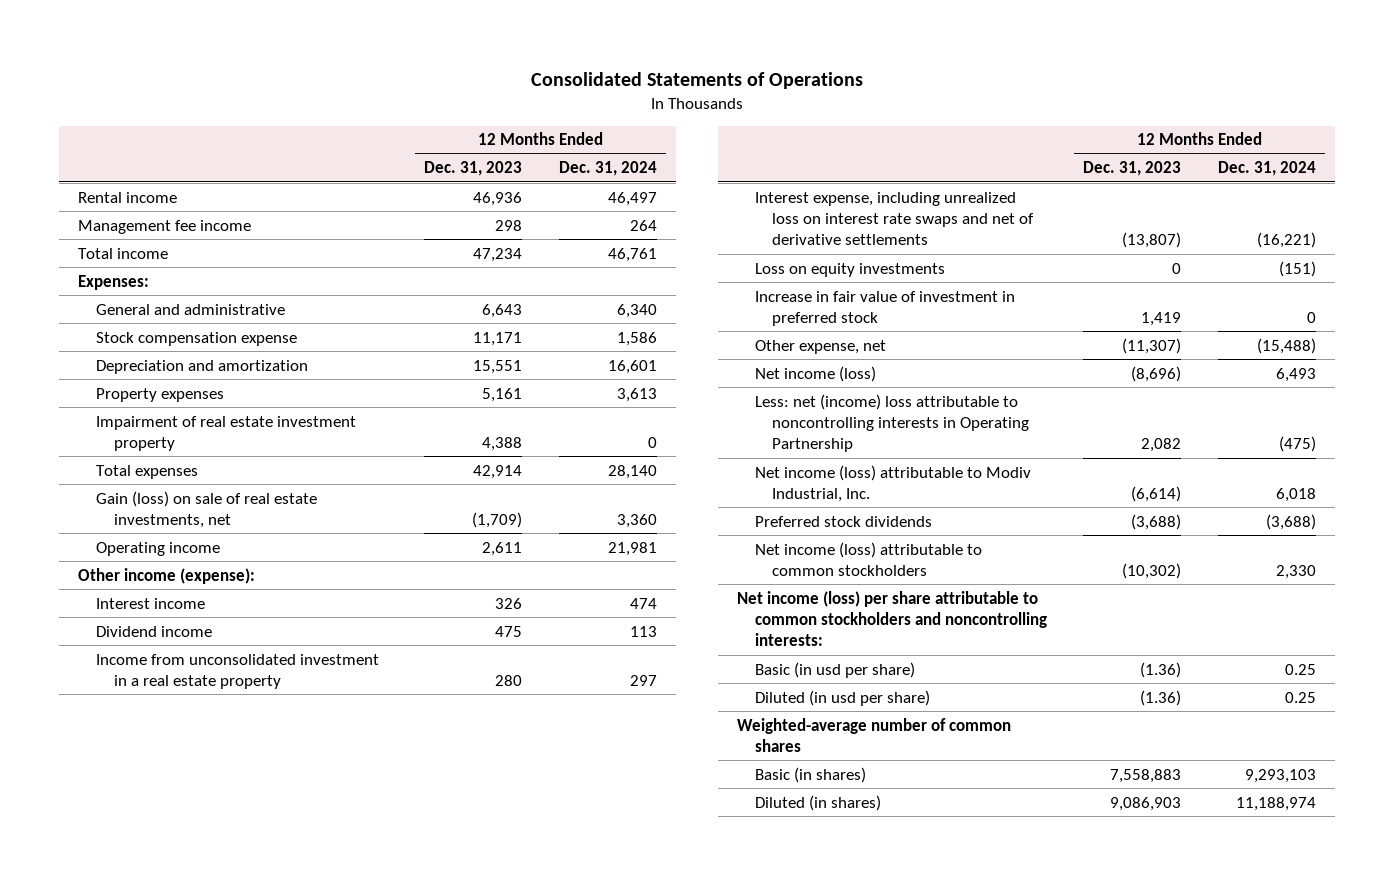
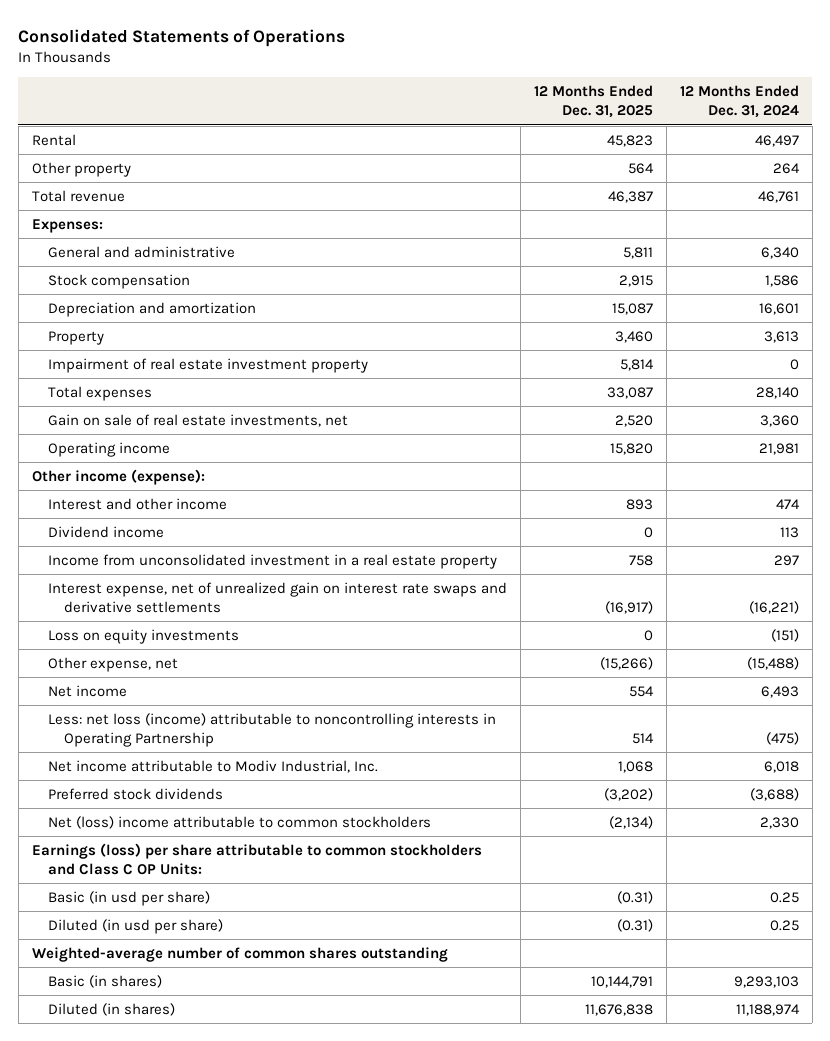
- | 12 Months Ended Dec. 31, 2023 | 12 Months Ended Dec. 31, 2024
+ | 12 Months Ended Dec. 31, 2025 | 12 Months Ended Dec. 31, 2024
- Rental income | 46,936 | 46,497
- Management fee income | 298 | 264
- Total income | 47,234 | 46,761
+ Rental | 45,823 | 46,497
+ Other property | 564 | 264
+ Total revenue | 46,387 | 46,761
- Stock compensation expense | 11,171 | 1,586
+ Stock compensation | 2,915 | 1,586
- Property expenses | 5,161 | 3,613
+ Property | 3,460 | 3,613
- Gain (loss) on sale of real estate investments, net | (1,709) | 3,360
+ Gain on sale of real estate investments, net | 2,520 | 3,360
- Interest income | 326 | 474
+ Interest and other income | 893 | 474
- Interest expense, including unrealized loss on interest rate swaps and net of derivative settlements | (13,807) | (16,221)
+ Interest expense, net of unrealized gain on interest rate swaps and derivative settlements | (16,917) | (16,221)
- Increase in fair value of investment in preferred stock | 1,419 | 0
- Net income (loss) | (8,696) | 6,493
- Less: net (income) loss attributable to noncontrolling interests in Operating Partnership | 2,082 | (475)
- Net income (loss) attributable to Modiv Industrial, Inc. | (6,614) | 6,018
+ Net income | 554 | 6,493
+ Less: net loss (income) attributable to noncontrolling interests in Operating Partnership | 514 | (475)
+ Net income attributable to Modiv Industrial, Inc. | 1,068 | 6,018
- Net income (loss) attributable to common stockholders | (10,302) | 2,330
- Net income (loss) per share attributable to common stockholders and noncontrolling interests:
+ Net (loss) income attributable to common stockholders | (2,134) | 2,330
+ Earnings (loss) per share attributable to common stockholders and Class C OP Units:
- Weighted-average number of common shares
+ Weighted-average number of common shares outstanding

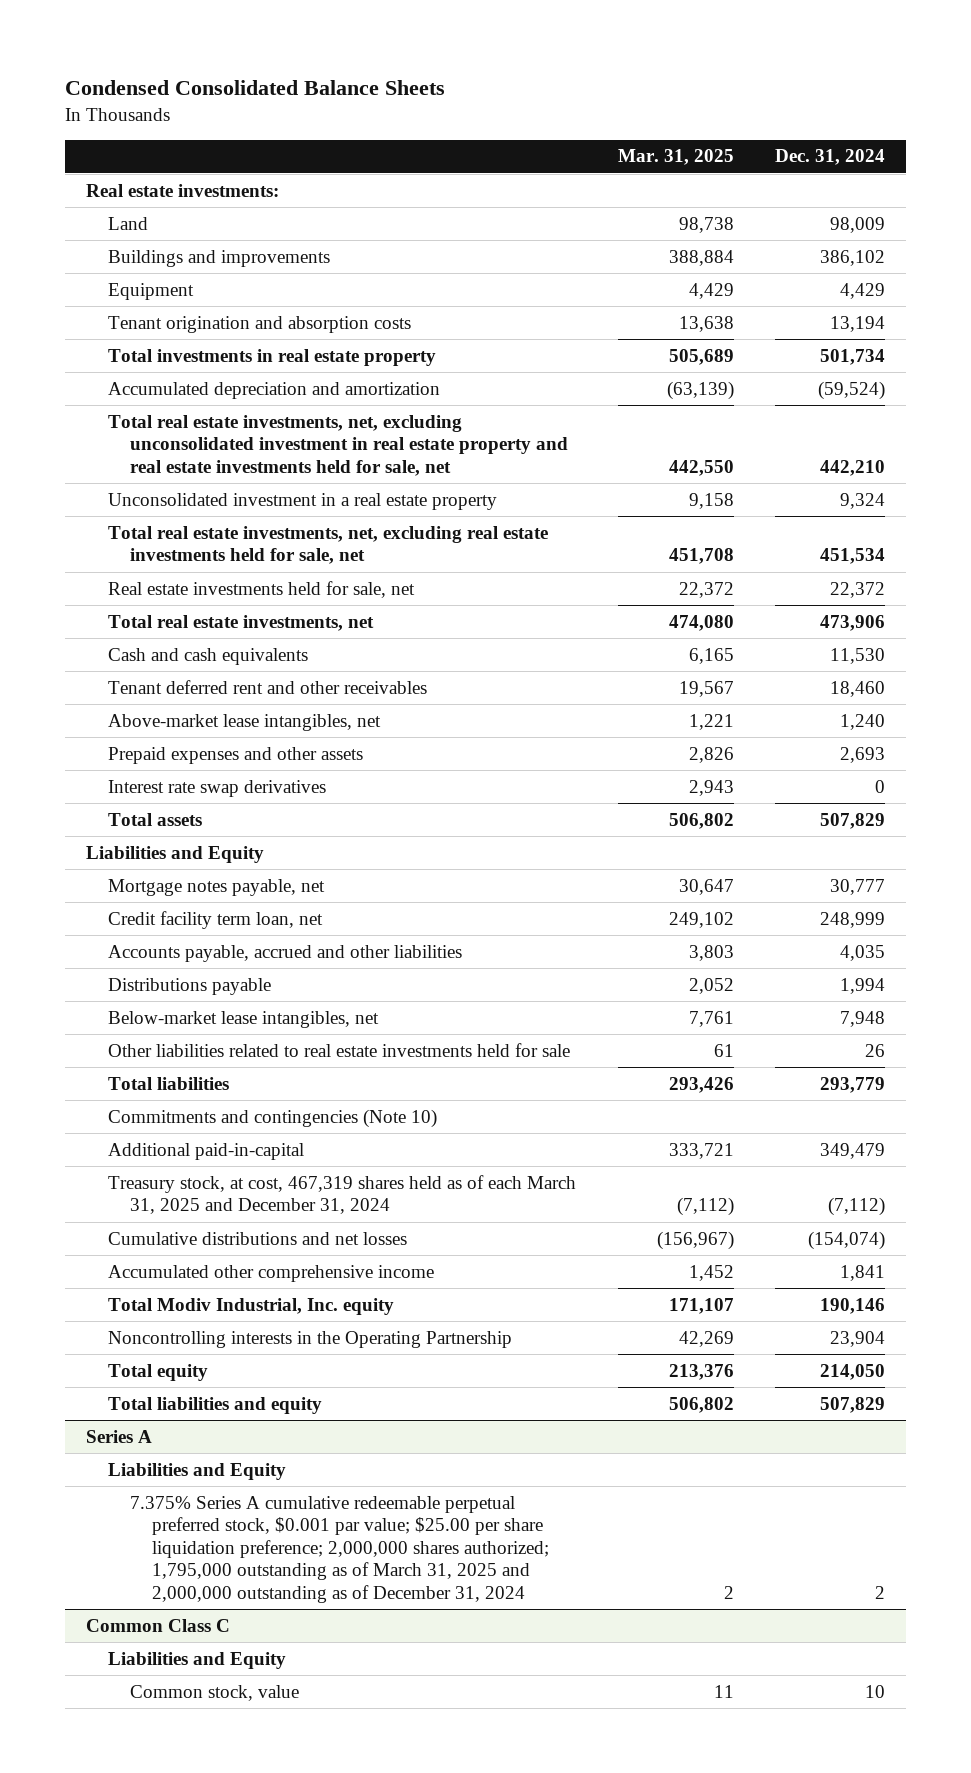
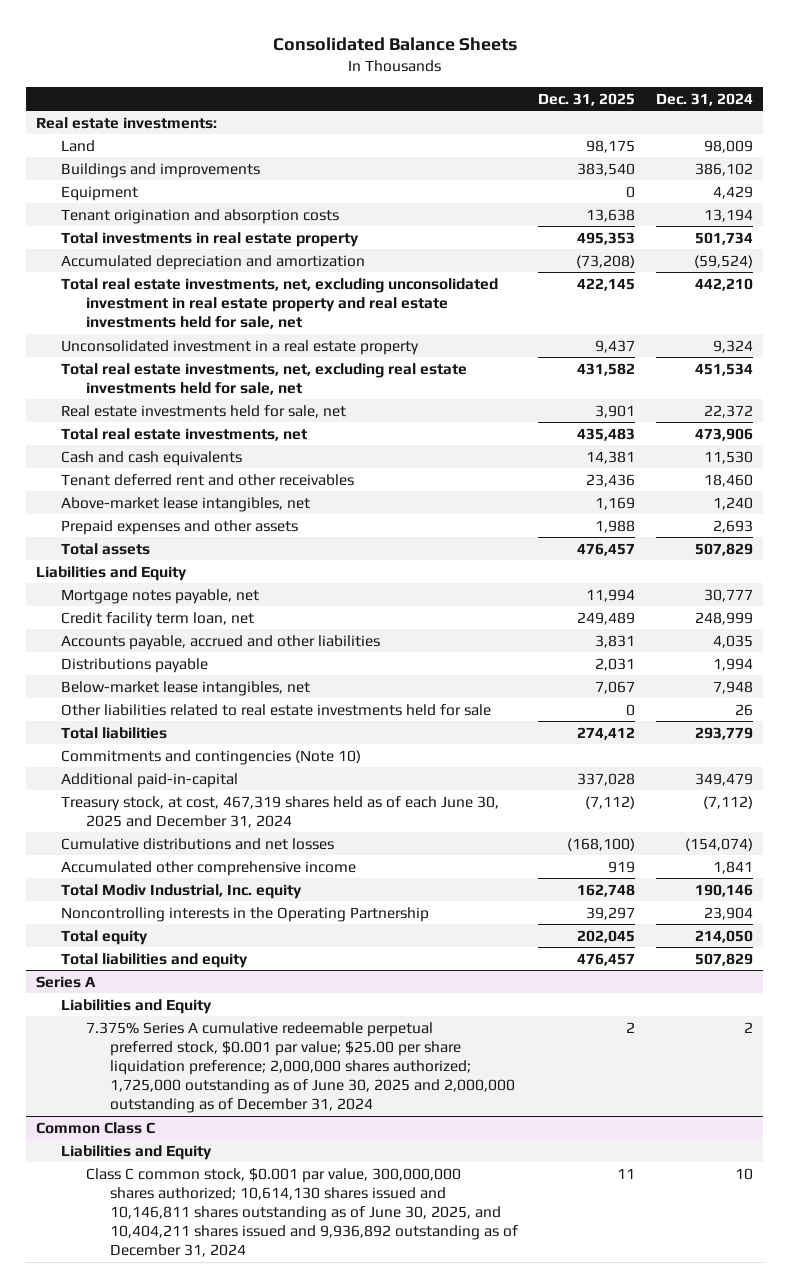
- Condensed Consolidated Balance Sheets
+ Consolidated Balance Sheets
- | Mar. 31, 2025 | Dec. 31, 2024
+ | Dec. 31, 2025 | Dec. 31, 2024
- Interest rate swap derivatives | 2,943 | 0
- Treasury stock, at cost, 467,319 shares held as of each March 31, 2025 and December 31, 2024 | (7,112) | (7,112)
+ Treasury stock, at cost, 467,319 shares held as of each June 30, 2025 and December 31, 2024 | (7,112) | (7,112)
@ Series A
- 7.375% Series A cumulative redeemable perpetual preferred stock, $0.001 par value; $25.00 per share liquidation preference; 2,000,000 shares authorized; 1,795,000 outstanding as of March 31, 2025 and 2,000,000 outstanding as of December 31, 2024 | 2 | 2
+ 7.375% Series A cumulative redeemable perpetual preferred stock, $0.001 par value; $25.00 per share liquidation preference; 2,000,000 shares authorized; 1,725,000 outstanding as of June 30, 2025 and 2,000,000 outstanding as of December 31, 2024 | 2 | 2
@ Common Class C
- Common stock, value | 11 | 10
+ Class C common stock, $0.001 par value, 300,000,000 shares authorized; 10,614,130 shares issued and 10,146,811 shares outstanding as of June 30, 2025, and 10,404,211 shares issued and 9,936,892 outstanding as of December 31, 2024 | 11 | 10

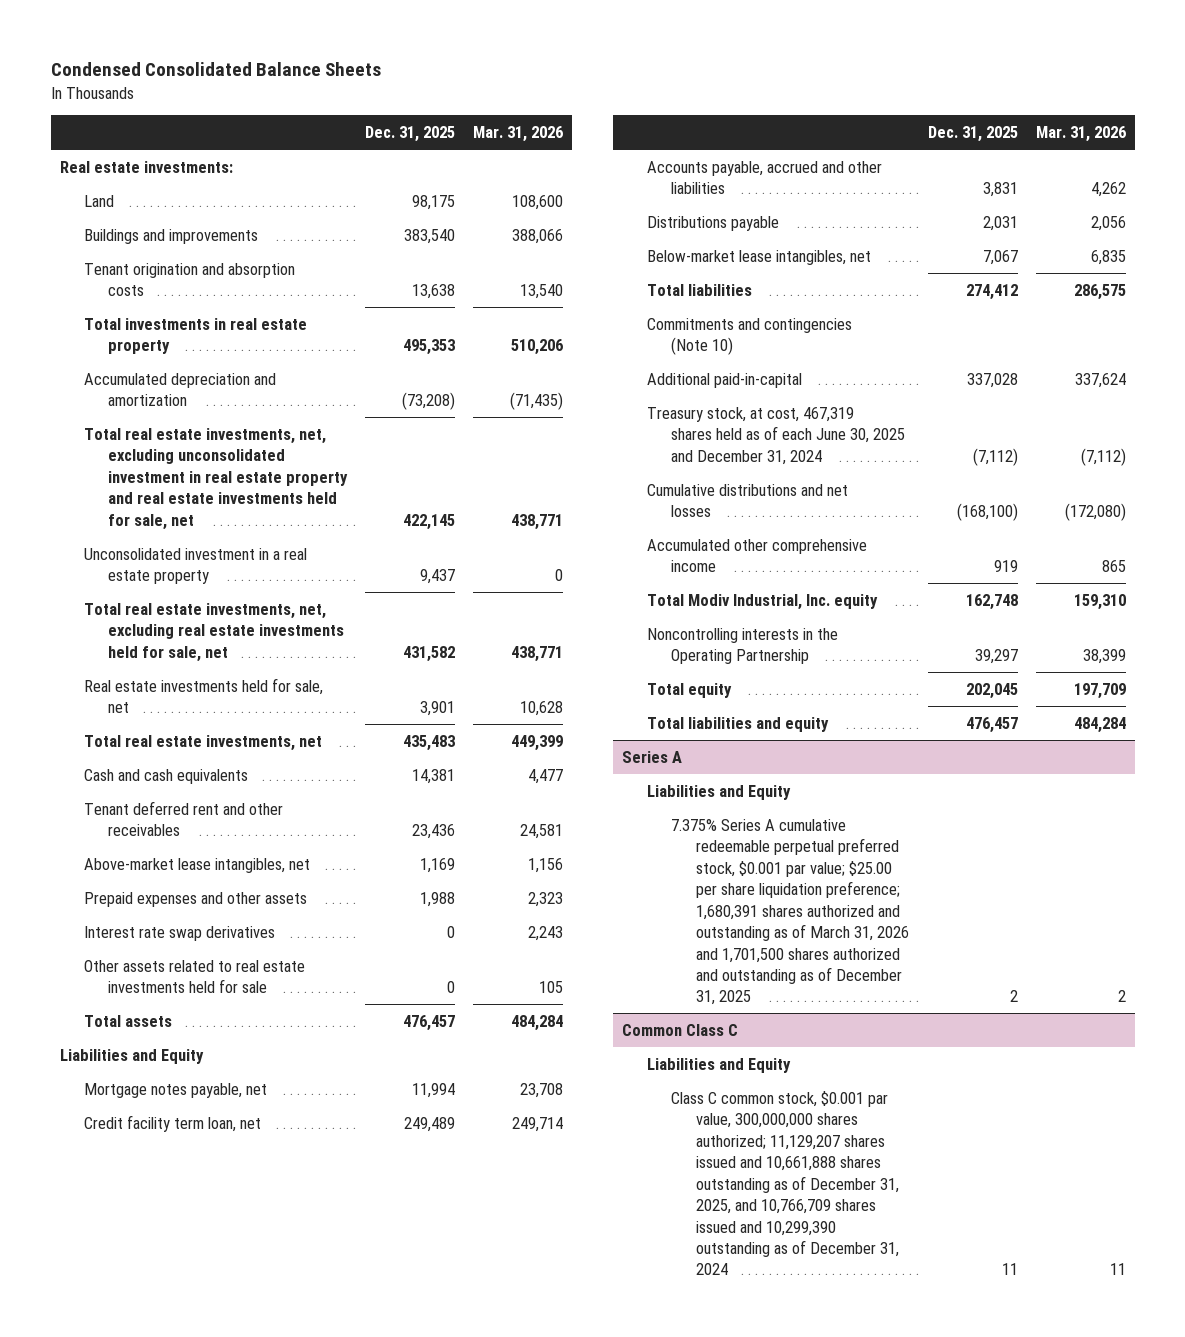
- Consolidated Balance Sheets
+ Condensed Consolidated Balance Sheets
- | Dec. 31, 2025 | Dec. 31, 2024
+ | Dec. 31, 2025 | Mar. 31, 2026
- Equipment | 0 | 4,429
+ Interest rate swap derivatives | 0 | 2,243
+ Other assets related to real estate investments held for sale | 0 | 105
- Other liabilities related to real estate investments held for sale | 0 | 26
@ Series A
- 7.375% Series A cumulative redeemable perpetual preferred stock, $0.001 par value; $25.00 per share liquidation preference; 2,000,000 shares authorized; 1,725,000 outstanding as of June 30, 2025 and 2,000,000 outstanding as of December 31, 2024 | 2 | 2
+ 7.375% Series A cumulative redeemable perpetual preferred stock, $0.001 par value; $25.00 per share liquidation preference; 1,680,391 shares authorized and outstanding as of March 31, 2026 and 1,701,500 shares authorized and outstanding as of December 31, 2025 | 2 | 2
@ Common Class C
- Class C common stock, $0.001 par value, 300,000,000 shares authorized; 10,614,130 shares issued and 10,146,811 shares outstanding as of June 30, 2025, and 10,404,211 shares issued and 9,936,892 outstanding as of December 31, 2024 | 11 | 10
+ Class C common stock, $0.001 par value, 300,000,000 shares authorized; 11,129,207 shares issued and 10,661,888 shares outstanding as of December 31, 2025, and 10,766,709 shares issued and 10,299,390 outstanding as of December 31, 2024 | 11 | 11

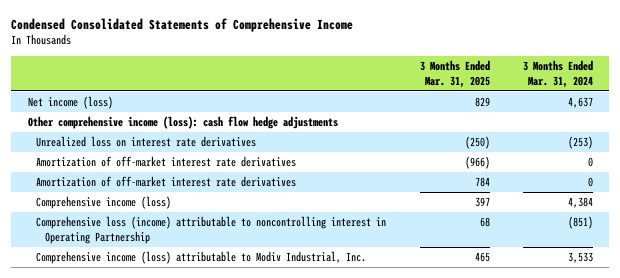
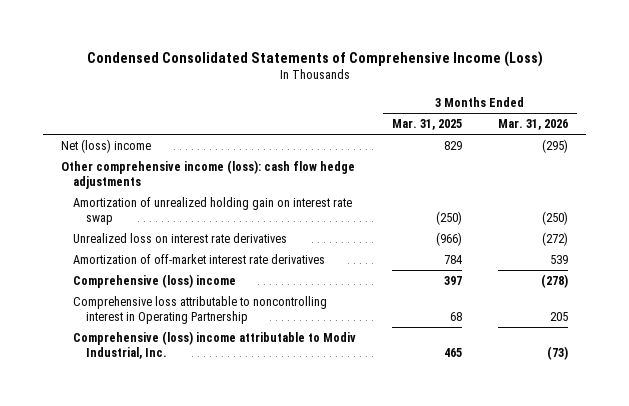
- Condensed Consolidated Statements of Comprehensive Income
+ Condensed Consolidated Statements of Comprehensive Income (Loss)
- | 3 Months Ended Mar. 31, 2025 | 3 Months Ended Mar. 31, 2024
+ | 3 Months Ended Mar. 31, 2025 | 3 Months Ended Mar. 31, 2026
- Net income (loss) | 829 | 4,637
+ Net (loss) income | 829 | (295)
- Unrealized loss on interest rate derivatives | (250) | (253)
- Amortization of off-market interest rate derivatives | (966) | 0
+ Amortization of unrealized holding gain on interest rate swap | (250) | (250)
+ Unrealized loss on interest rate derivatives | (966) | (272)
- Comprehensive income (loss) | 397 | 4,384
- Comprehensive loss (income) attributable to noncontrolling interest in Operating Partnership | 68 | (851)
- Comprehensive income (loss) attributable to Modiv Industrial, Inc. | 465 | 3,533
+ Comprehensive (loss) income | 397 | (278)
+ Comprehensive loss attributable to noncontrolling interest in Operating Partnership | 68 | 205
+ Comprehensive (loss) income attributable to Modiv Industrial, Inc. | 465 | (73)

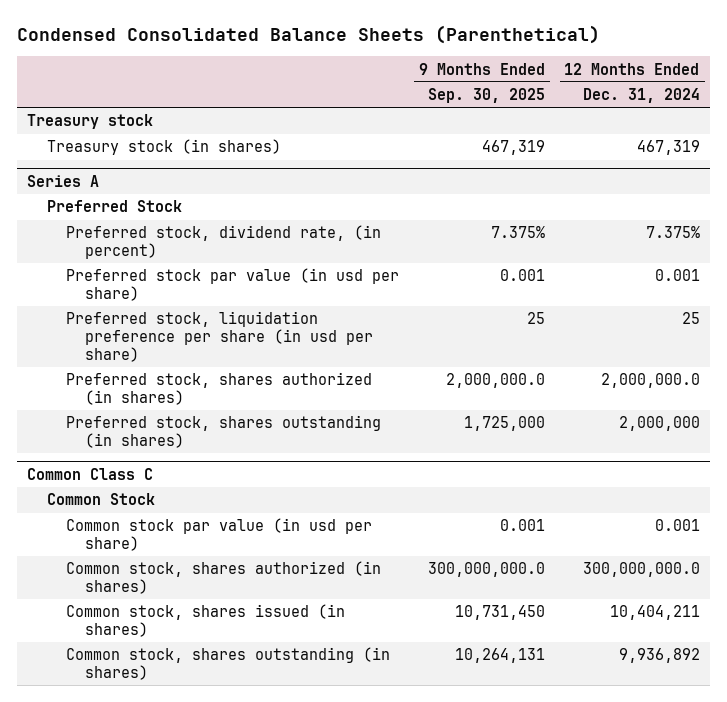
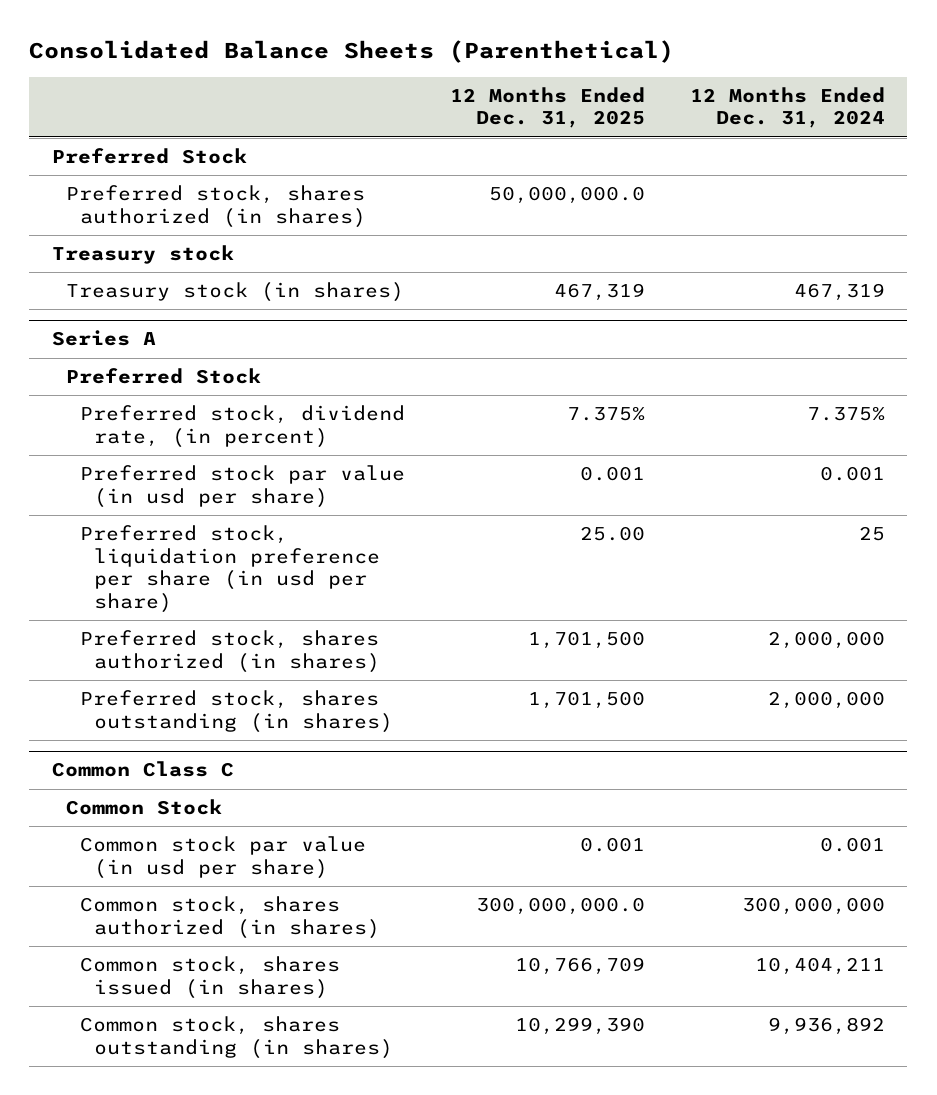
- Condensed Consolidated Balance Sheets (Parenthetical)
+ Consolidated Balance Sheets (Parenthetical)
- | 9 Months Ended Sep. 30, 2025 | 12 Months Ended Dec. 31, 2024
+ | 12 Months Ended Dec. 31, 2025 | 12 Months Ended Dec. 31, 2024
+ Preferred Stock
+ Preferred stock, shares authorized (in shares) | 50,000,000.0 |
@ Series A
- Preferred stock, shares authorized (in shares) | 2,000,000.0 | 2,000,000.0
+ Preferred stock, shares authorized (in shares) | 1,701,500 | 2,000,000
@ Common Class C
- Common stock, shares authorized (in shares) | 300,000,000.0 | 300,000,000.0
+ Common stock, shares authorized (in shares) | 300,000,000.0 | 300,000,000

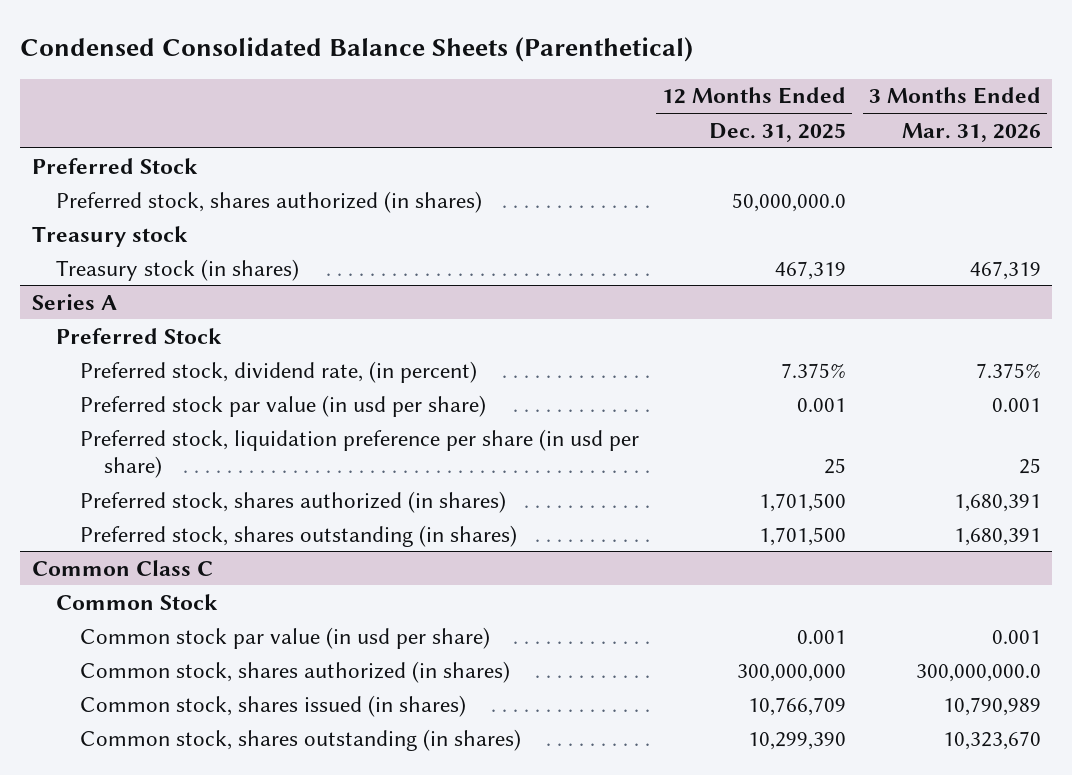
- Consolidated Balance Sheets (Parenthetical)
+ Condensed Consolidated Balance Sheets (Parenthetical)
- | 12 Months Ended Dec. 31, 2025 | 12 Months Ended Dec. 31, 2024
+ | 12 Months Ended Dec. 31, 2025 | 3 Months Ended Mar. 31, 2026
@ Series A
- Preferred stock, liquidation preference per share (in usd per share) | 25.00 | 25
+ Preferred stock, liquidation preference per share (in usd per share) | 25 | 25
@ Common Class C
- Common stock, shares authorized (in shares) | 300,000,000.0 | 300,000,000
+ Common stock, shares authorized (in shares) | 300,000,000 | 300,000,000.0

